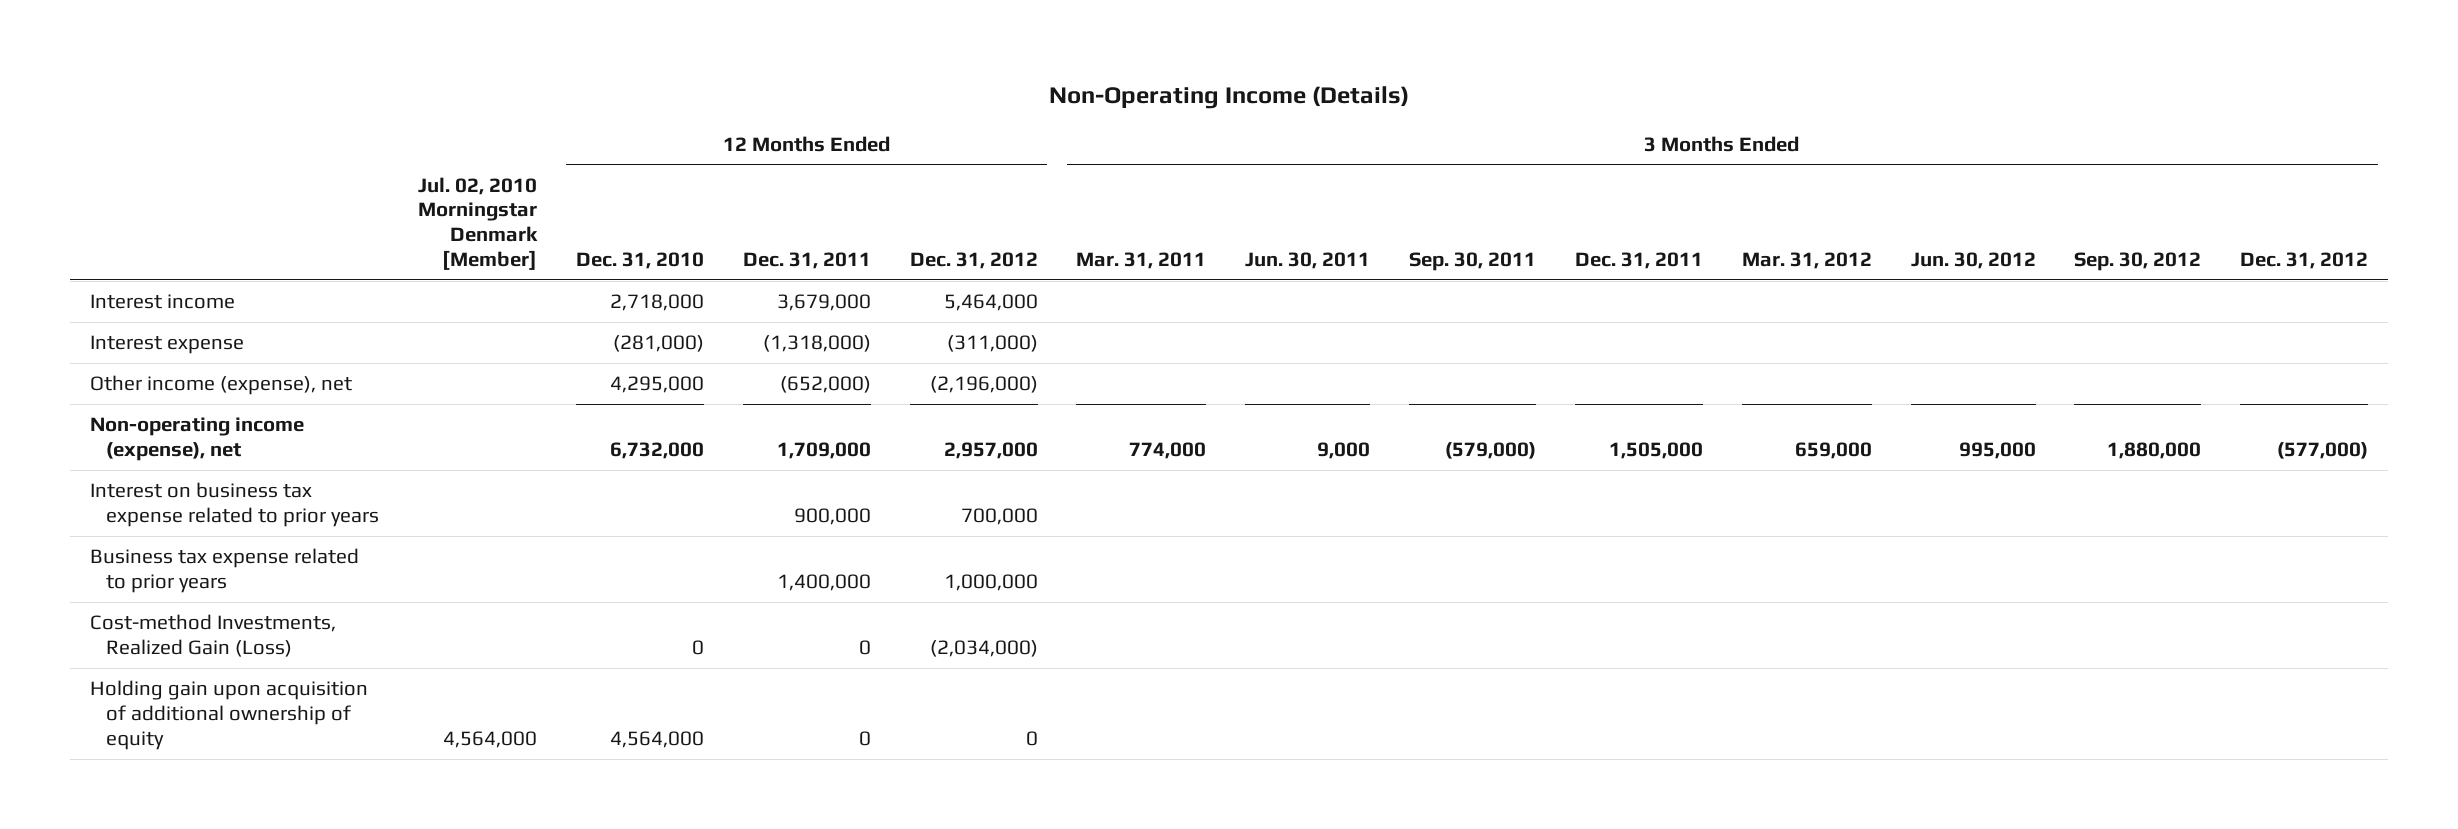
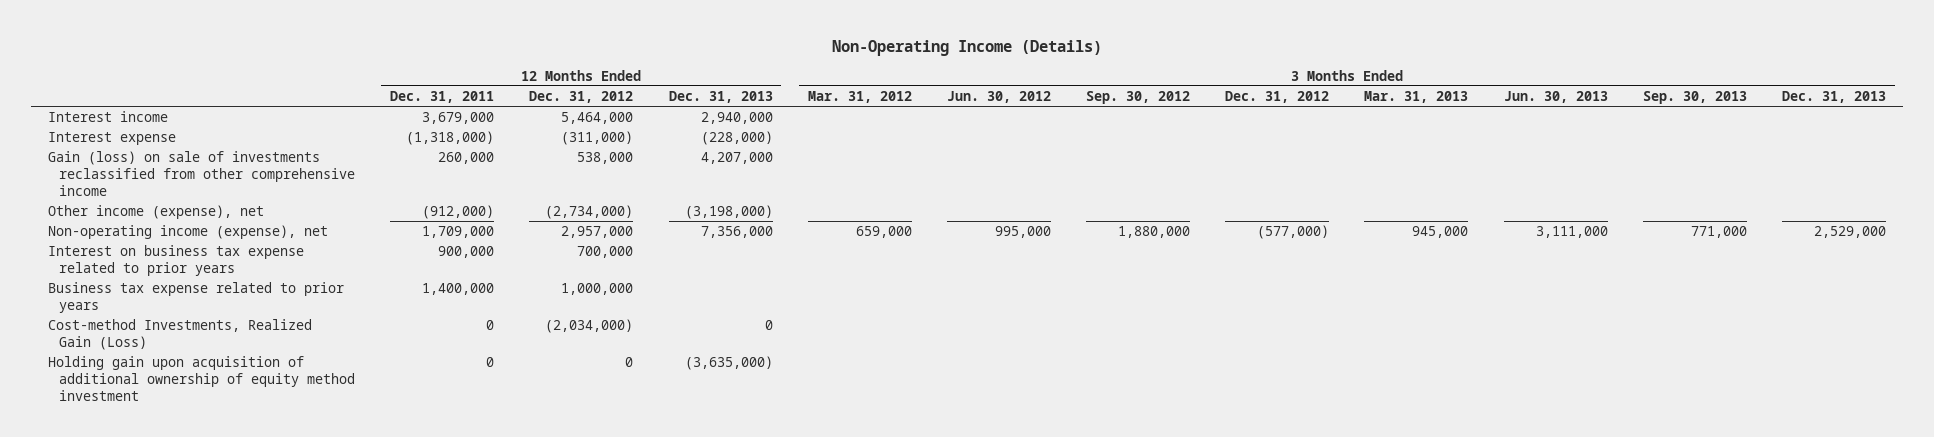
- | Jul. 02, 2010 Morningstar Denmark [Member] | 12 Months Ended Dec. 31, 2010 | 12 Months Ended Dec. 31, 2011 | 12 Months Ended Dec. 31, 2012 | 3 Months Ended Mar. 31, 2011 | 3 Months Ended Jun. 30, 2011 | 3 Months Ended Sep. 30, 2011 | 3 Months Ended Dec. 31, 2011 | 3 Months Ended Mar. 31, 2012 | 3 Months Ended Jun. 30, 2012 | 3 Months Ended Sep. 30, 2012 | 3 Months Ended Dec. 31, 2012
+ | 12 Months Ended Dec. 31, 2011 | 12 Months Ended Dec. 31, 2012 | 12 Months Ended Dec. 31, 2013 | 3 Months Ended Mar. 31, 2012 | 3 Months Ended Jun. 30, 2012 | 3 Months Ended Sep. 30, 2012 | 3 Months Ended Dec. 31, 2012 | 3 Months Ended Mar. 31, 2013 | 3 Months Ended Jun. 30, 2013 | 3 Months Ended Sep. 30, 2013 | 3 Months Ended Dec. 31, 2013
- Other income (expense), net | | 4,295,000 | (652,000) | (2,196,000) | | | | | | | |
+ Gain (loss) on sale of investments reclassified from other comprehensive income | 260,000 | 538,000 | 4,207,000 | | | | | | | |
+ Other income (expense), net | (912,000) | (2,734,000) | (3,198,000) | | | | | | | |
- Holding gain upon acquisition of additional ownership of equity | 4,564,000 | 4,564,000 | 0 | 0 | | | | | | | |
+ Holding gain upon acquisition of additional ownership of equity method investment | 0 | 0 | (3,635,000) | | | | | | | |

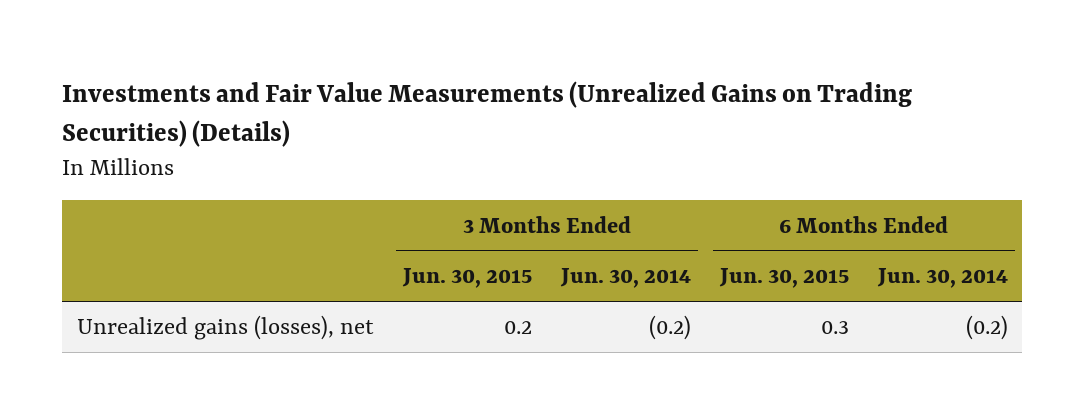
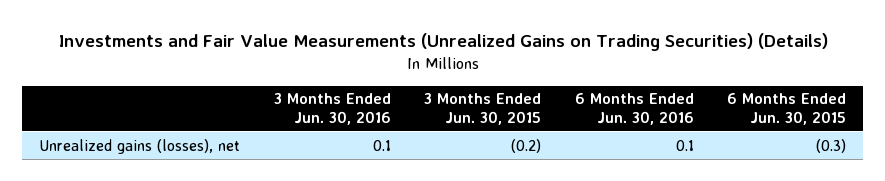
- | 3 Months Ended Jun. 30, 2015 | 3 Months Ended Jun. 30, 2014 | 6 Months Ended Jun. 30, 2015 | 6 Months Ended Jun. 30, 2014
+ | 3 Months Ended Jun. 30, 2016 | 3 Months Ended Jun. 30, 2015 | 6 Months Ended Jun. 30, 2016 | 6 Months Ended Jun. 30, 2015
- Unrealized gains (losses), net | 0.2 | (0.2) | 0.3 | (0.2)
+ Unrealized gains (losses), net | 0.1 | (0.2) | 0.1 | (0.3)

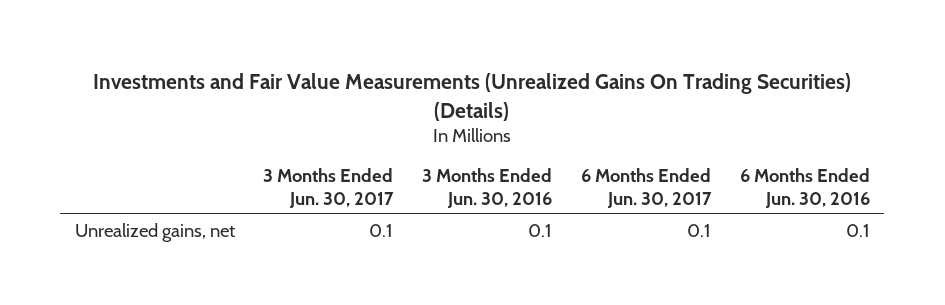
- Investments and Fair Value Measurements (Unrealized Gains on Trading Securities) (Details)
+ Investments and Fair Value Measurements (Unrealized Gains On Trading Securities) (Details)
- | 3 Months Ended Jun. 30, 2016 | 3 Months Ended Jun. 30, 2015 | 6 Months Ended Jun. 30, 2016 | 6 Months Ended Jun. 30, 2015
+ | 3 Months Ended Jun. 30, 2017 | 3 Months Ended Jun. 30, 2016 | 6 Months Ended Jun. 30, 2017 | 6 Months Ended Jun. 30, 2016
- Unrealized gains (losses), net | 0.1 | (0.2) | 0.1 | (0.3)
+ Unrealized gains, net | 0.1 | 0.1 | 0.1 | 0.1

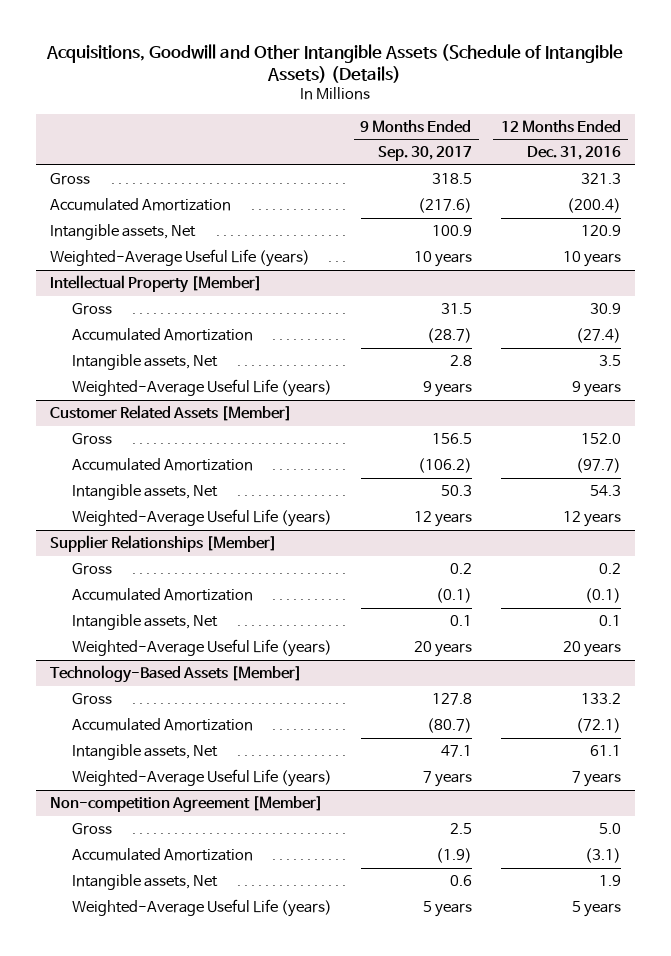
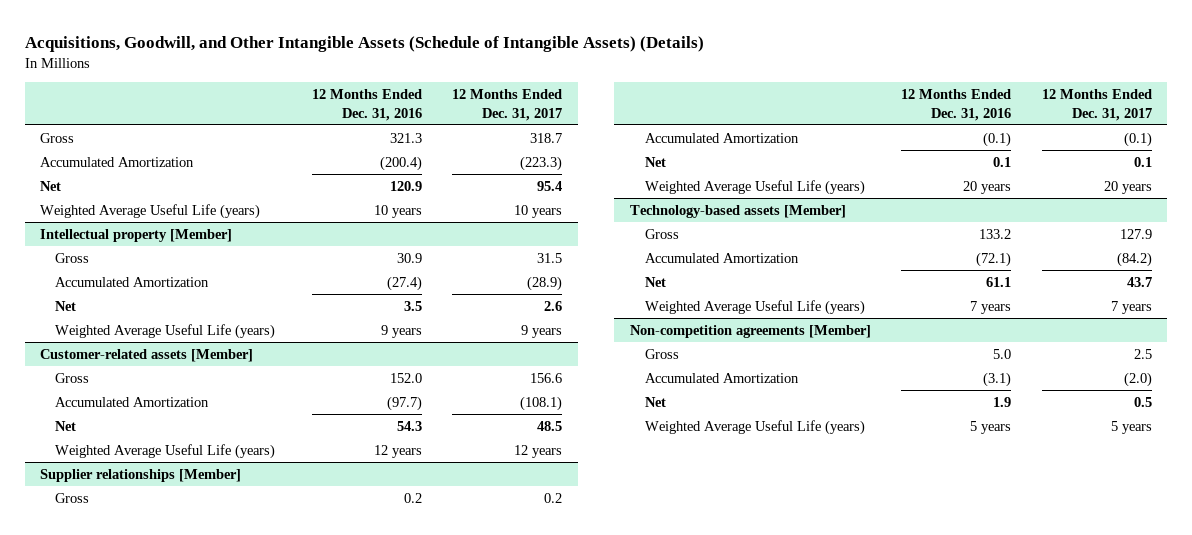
- Acquisitions, Goodwill and Other Intangible Assets (Schedule of Intangible Assets) (Details)
+ Acquisitions, Goodwill, and Other Intangible Assets (Schedule of Intangible Assets) (Details)
- | 9 Months Ended Sep. 30, 2017 | 12 Months Ended Dec. 31, 2016
+ | 12 Months Ended Dec. 31, 2016 | 12 Months Ended Dec. 31, 2017
- Intangible assets, Net | 100.9 | 120.9
- Weighted-Average Useful Life (years) | 10 years | 10 years
- Intellectual Property [Member]
+ Net | 120.9 | 95.4
+ Weighted Average Useful Life (years) | 10 years | 10 years
+ Intellectual property [Member]
- Intangible assets, Net | 2.8 | 3.5
- Weighted-Average Useful Life (years) | 9 years | 9 years
- Customer Related Assets [Member]
+ Net | 3.5 | 2.6
+ Weighted Average Useful Life (years) | 9 years | 9 years
+ Customer-related assets [Member]
- Intangible assets, Net | 50.3 | 54.3
- Weighted-Average Useful Life (years) | 12 years | 12 years
- Supplier Relationships [Member]
+ Net | 54.3 | 48.5
+ Weighted Average Useful Life (years) | 12 years | 12 years
+ Supplier relationships [Member]
- Intangible assets, Net | 0.1 | 0.1
- Weighted-Average Useful Life (years) | 20 years | 20 years
- Technology-Based Assets [Member]
+ Net | 0.1 | 0.1
+ Weighted Average Useful Life (years) | 20 years | 20 years
+ Technology-based assets [Member]
- Intangible assets, Net | 47.1 | 61.1
- Weighted-Average Useful Life (years) | 7 years | 7 years
- Non-competition Agreement [Member]
+ Net | 61.1 | 43.7
+ Weighted Average Useful Life (years) | 7 years | 7 years
+ Non-competition agreements [Member]
- Intangible assets, Net | 0.6 | 1.9
- Weighted-Average Useful Life (years) | 5 years | 5 years
+ Net | 1.9 | 0.5
+ Weighted Average Useful Life (years) | 5 years | 5 years

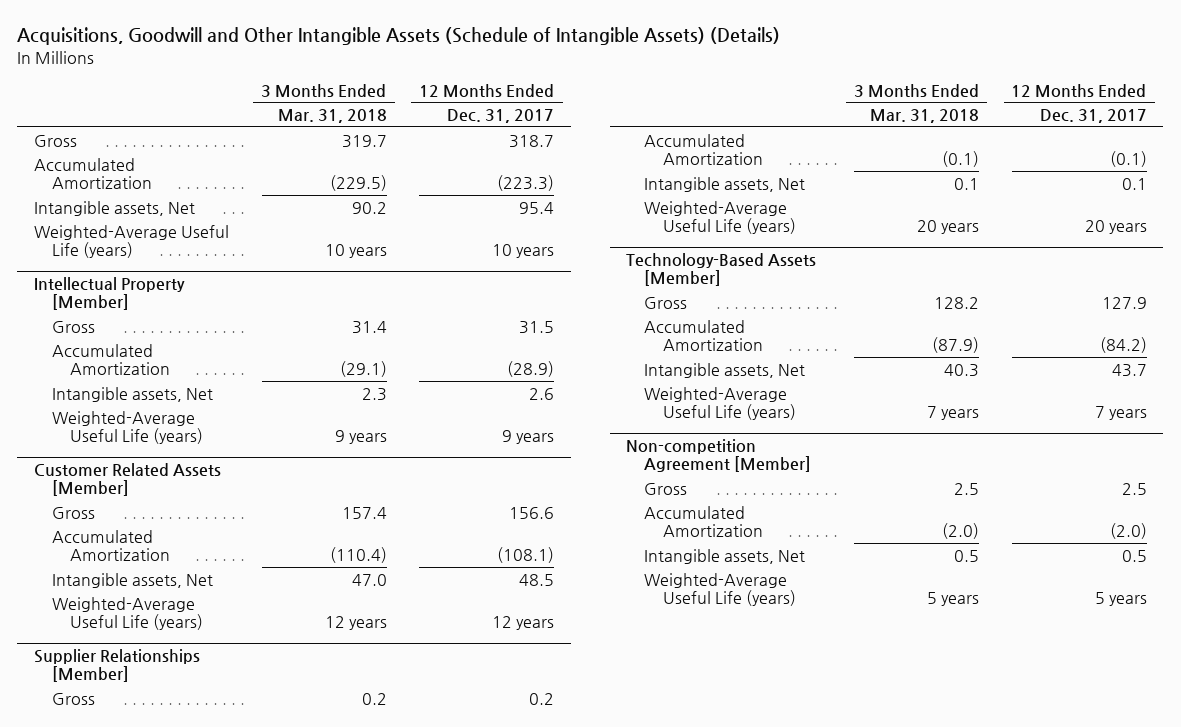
- Acquisitions, Goodwill, and Other Intangible Assets (Schedule of Intangible Assets) (Details)
+ Acquisitions, Goodwill and Other Intangible Assets (Schedule of Intangible Assets) (Details)
- | 12 Months Ended Dec. 31, 2016 | 12 Months Ended Dec. 31, 2017
+ | 3 Months Ended Mar. 31, 2018 | 12 Months Ended Dec. 31, 2017
- Net | 120.9 | 95.4
- Weighted Average Useful Life (years) | 10 years | 10 years
- Intellectual property [Member]
+ Intangible assets, Net | 90.2 | 95.4
+ Weighted-Average Useful Life (years) | 10 years | 10 years
+ Intellectual Property [Member]
- Net | 3.5 | 2.6
- Weighted Average Useful Life (years) | 9 years | 9 years
- Customer-related assets [Member]
+ Intangible assets, Net | 2.3 | 2.6
+ Weighted-Average Useful Life (years) | 9 years | 9 years
+ Customer Related Assets [Member]
- Net | 54.3 | 48.5
- Weighted Average Useful Life (years) | 12 years | 12 years
- Supplier relationships [Member]
+ Intangible assets, Net | 47.0 | 48.5
+ Weighted-Average Useful Life (years) | 12 years | 12 years
+ Supplier Relationships [Member]
- Net | 0.1 | 0.1
- Weighted Average Useful Life (years) | 20 years | 20 years
- Technology-based assets [Member]
+ Intangible assets, Net | 0.1 | 0.1
+ Weighted-Average Useful Life (years) | 20 years | 20 years
+ Technology-Based Assets [Member]
- Net | 61.1 | 43.7
- Weighted Average Useful Life (years) | 7 years | 7 years
- Non-competition agreements [Member]
+ Intangible assets, Net | 40.3 | 43.7
+ Weighted-Average Useful Life (years) | 7 years | 7 years
+ Non-competition Agreement [Member]
- Net | 1.9 | 0.5
- Weighted Average Useful Life (years) | 5 years | 5 years
+ Intangible assets, Net | 0.5 | 0.5
+ Weighted-Average Useful Life (years) | 5 years | 5 years

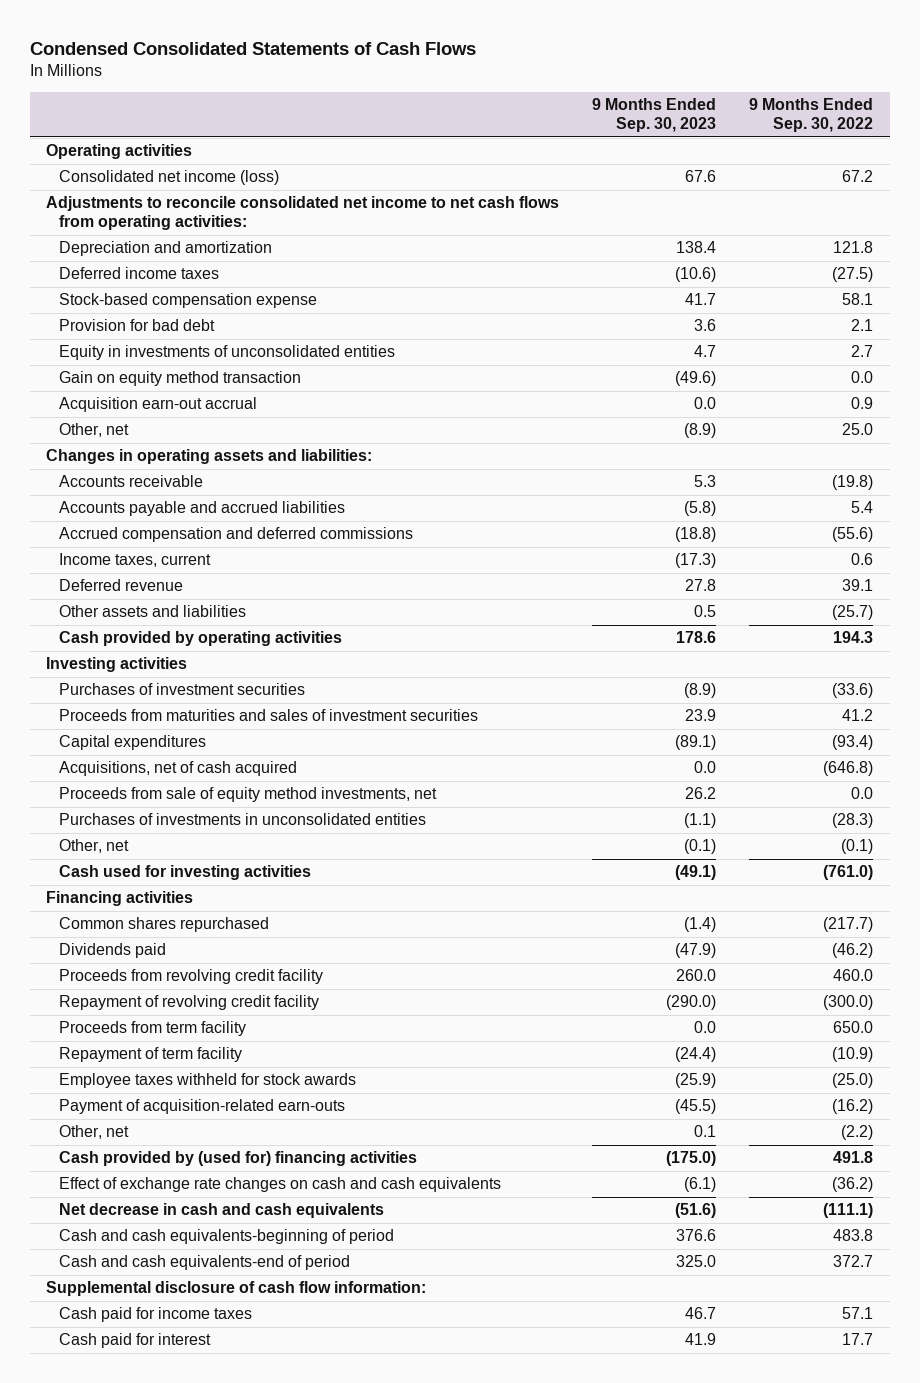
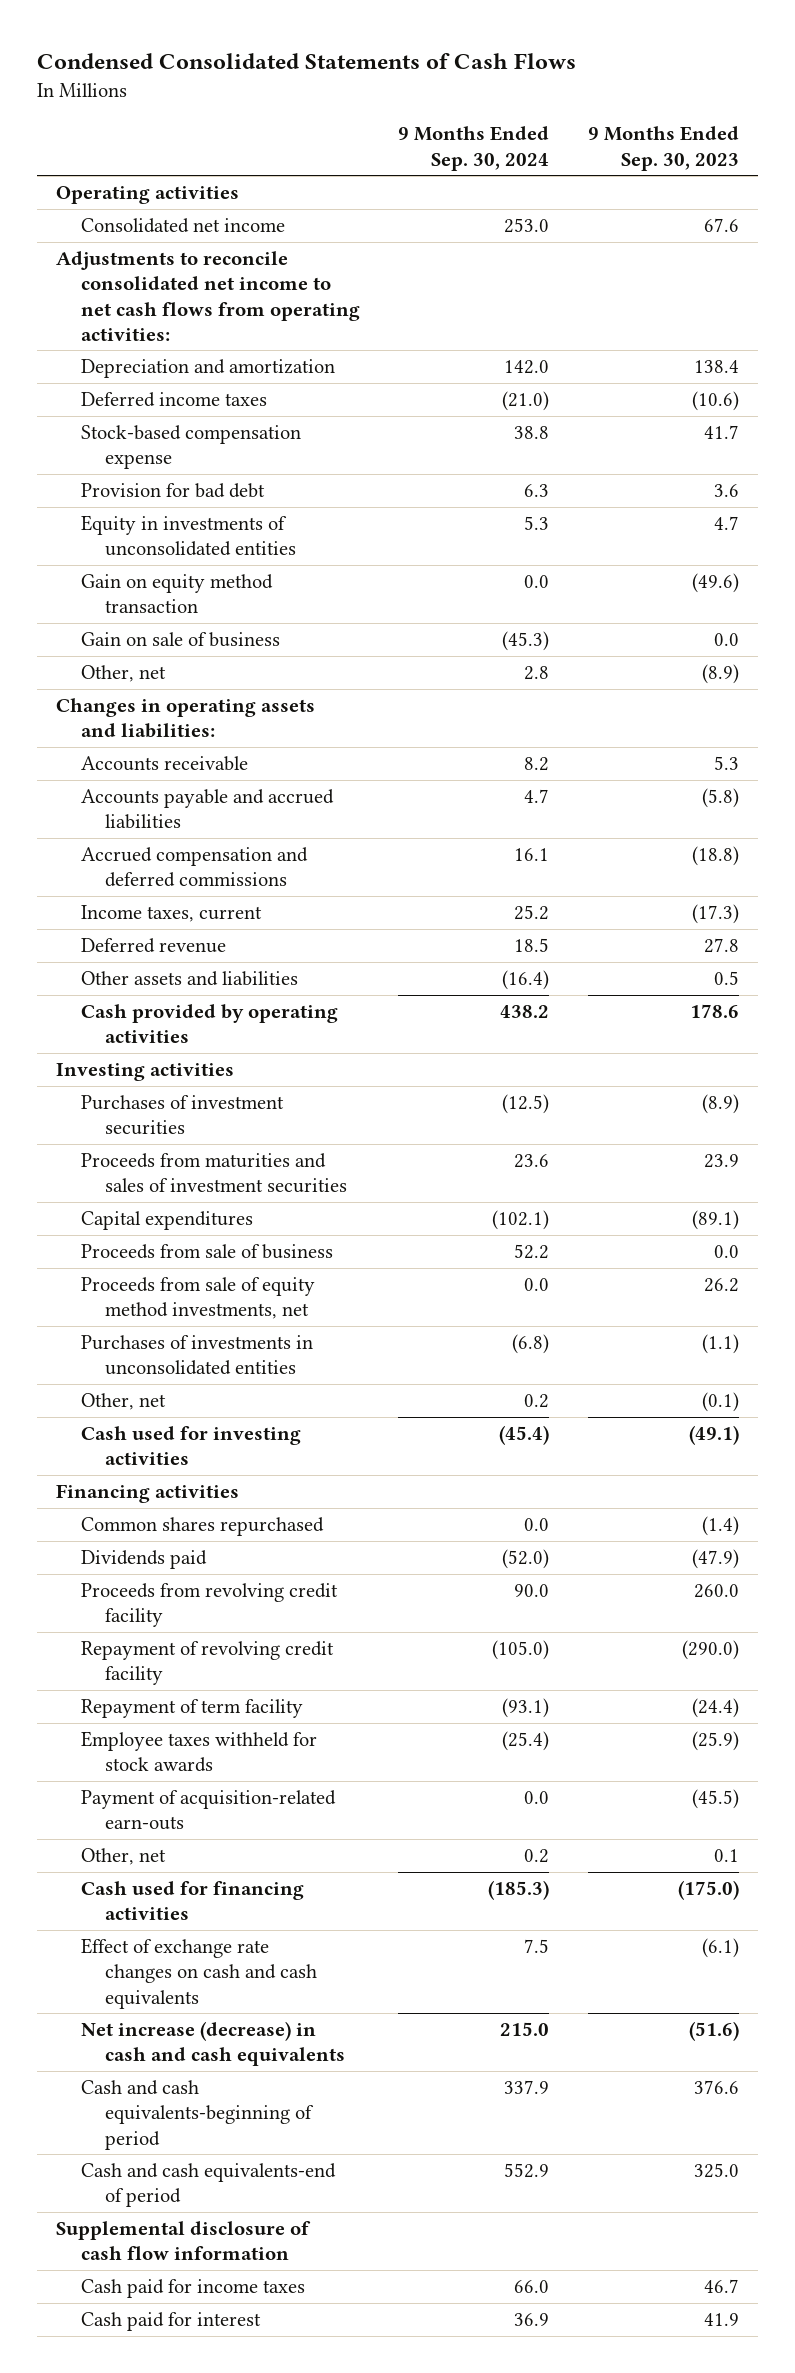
- | 9 Months Ended Sep. 30, 2023 | 9 Months Ended Sep. 30, 2022
+ | 9 Months Ended Sep. 30, 2024 | 9 Months Ended Sep. 30, 2023
- Consolidated net income (loss) | 67.6 | 67.2
+ Consolidated net income | 253.0 | 67.6
- Acquisition earn-out accrual | 0.0 | 0.9
+ Gain on sale of business | (45.3) | 0.0
- Acquisitions, net of cash acquired | 0.0 | (646.8)
+ Proceeds from sale of business | 52.2 | 0.0
- Proceeds from term facility | 0.0 | 650.0
- Cash provided by (used for) financing activities | (175.0) | 491.8
+ Cash used for financing activities | (185.3) | (175.0)
- Net decrease in cash and cash equivalents | (51.6) | (111.1)
+ Net increase (decrease) in cash and cash equivalents | 215.0 | (51.6)
- Supplemental disclosure of cash flow information:
+ Supplemental disclosure of cash flow information

